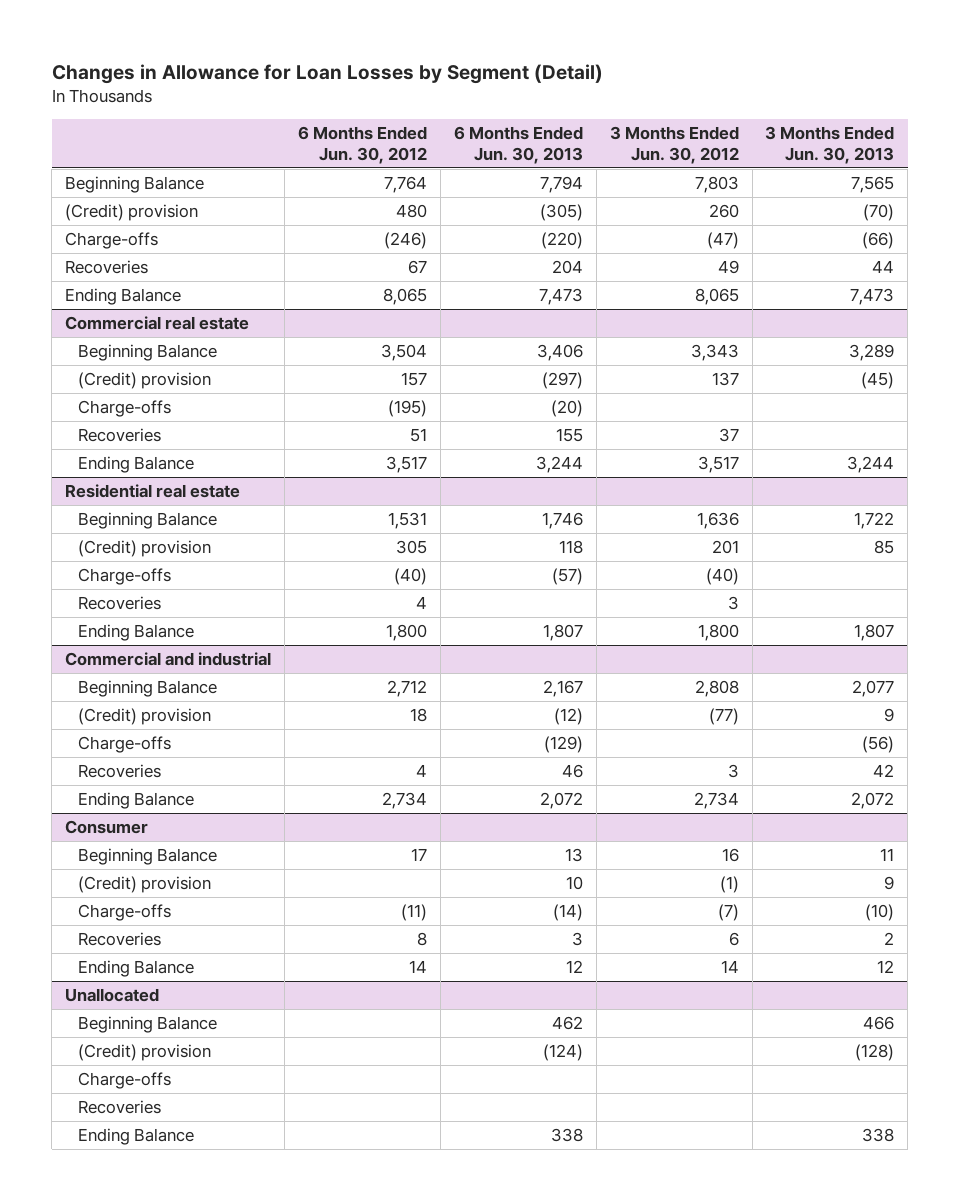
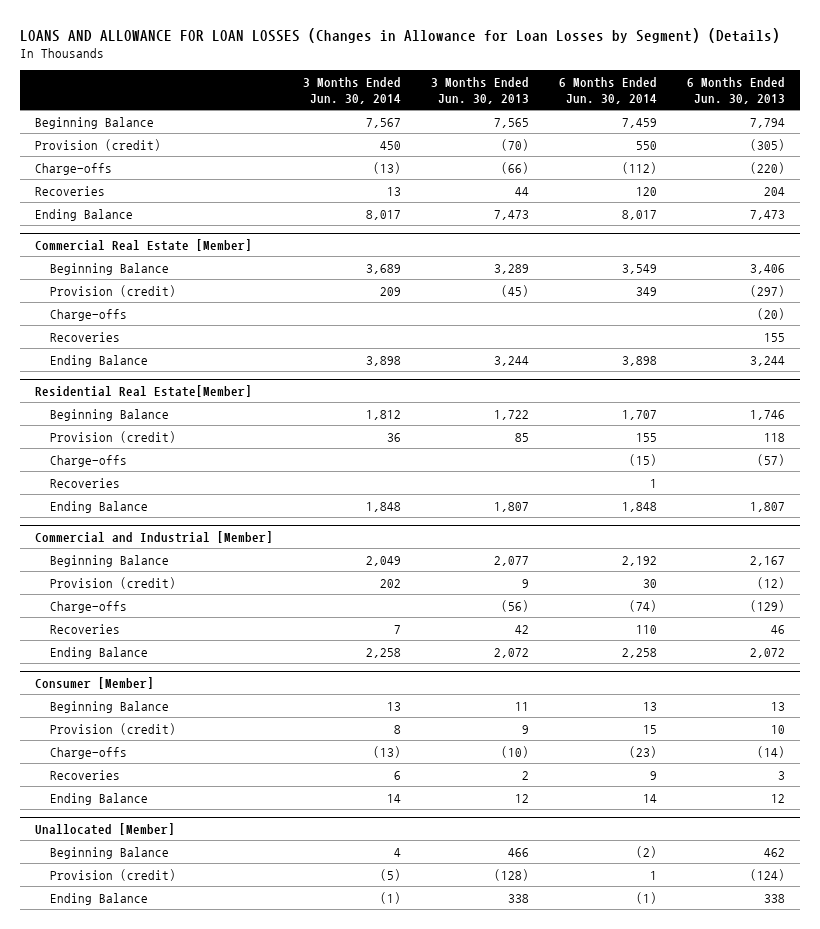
- Changes in Allowance for Loan Losses by Segment (Detail)
+ LOANS AND ALLOWANCE FOR LOAN LOSSES (Changes in Allowance for Loan Losses by Segment) (Details)
- | 6 Months Ended Jun. 30, 2012 | 6 Months Ended Jun. 30, 2013 | 3 Months Ended Jun. 30, 2012 | 3 Months Ended Jun. 30, 2013
+ | 3 Months Ended Jun. 30, 2014 | 3 Months Ended Jun. 30, 2013 | 6 Months Ended Jun. 30, 2014 | 6 Months Ended Jun. 30, 2013
- (Credit) provision | 480 | (305) | 260 | (70)
+ Provision (credit) | 450 | (70) | 550 | (305)
- Commercial real estate
+ Commercial Real Estate [Member]
- (Credit) provision | 157 | (297) | 137 | (45)
+ Provision (credit) | 209 | (45) | 349 | (297)
- Residential real estate
+ Residential Real Estate[Member]
- (Credit) provision | 305 | 118 | 201 | 85
+ Provision (credit) | 36 | 85 | 155 | 118
- Commercial and industrial
+ Commercial and Industrial [Member]
- (Credit) provision | 18 | (12) | (77) | 9
+ Provision (credit) | 202 | 9 | 30 | (12)
- Consumer
+ Consumer [Member]
- (Credit) provision | | 10 | (1) | 9
+ Provision (credit) | 8 | 9 | 15 | 10
- Unallocated
+ Unallocated [Member]
- (Credit) provision | | (124) | | (128)
- Charge-offs
- Recoveries
+ Provision (credit) | (5) | (128) | 1 | (124)

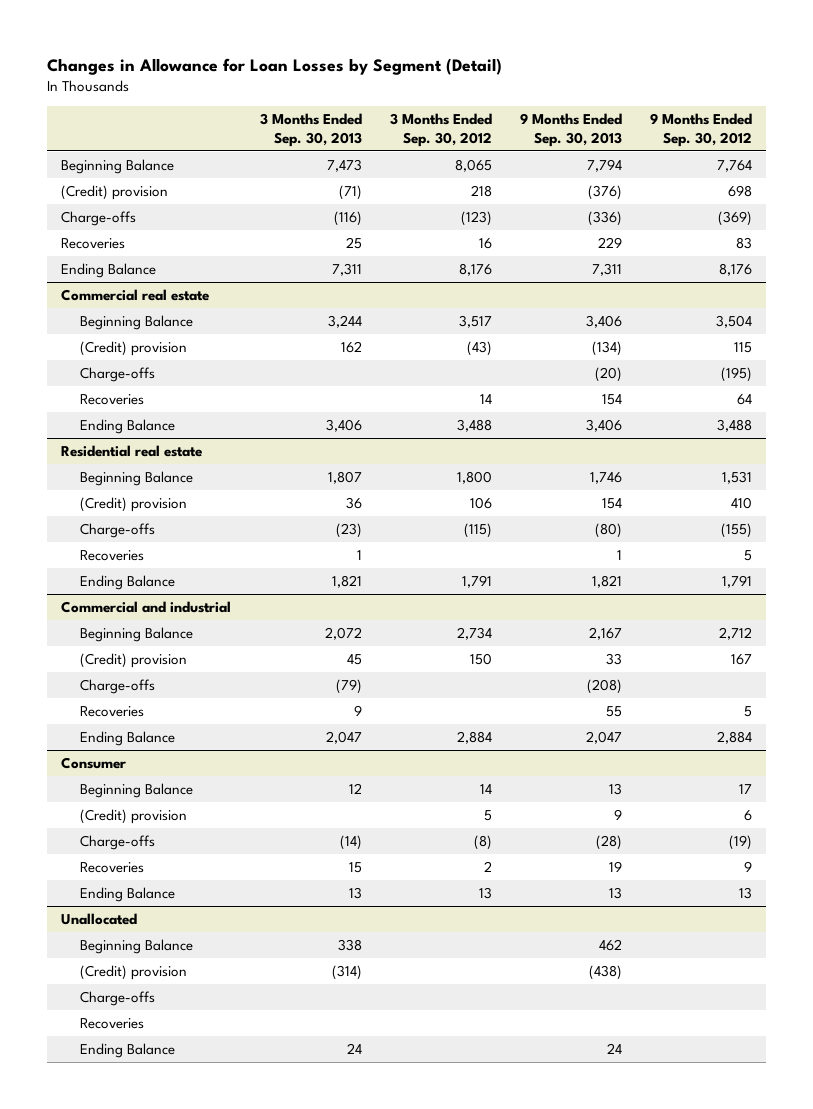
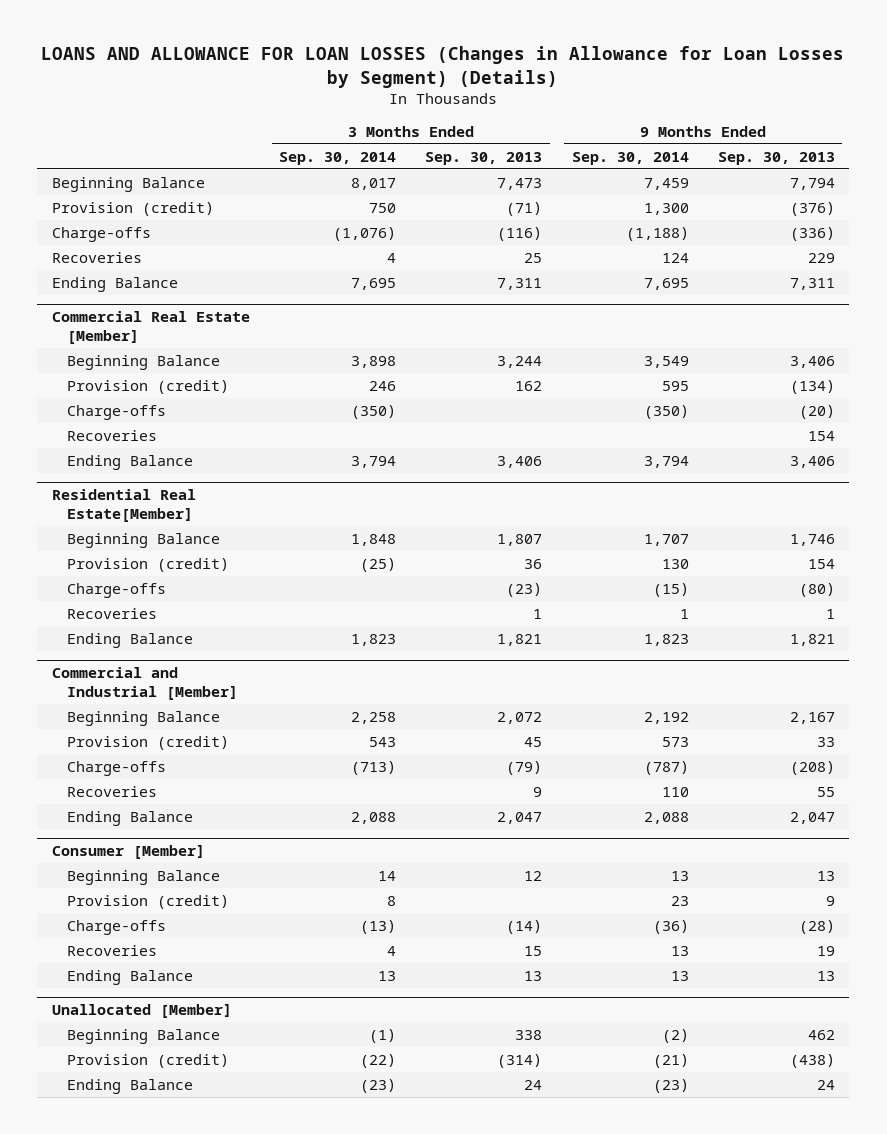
- Changes in Allowance for Loan Losses by Segment (Detail)
+ LOANS AND ALLOWANCE FOR LOAN LOSSES (Changes in Allowance for Loan Losses by Segment) (Details)
- | 3 Months Ended Sep. 30, 2013 | 3 Months Ended Sep. 30, 2012 | 9 Months Ended Sep. 30, 2013 | 9 Months Ended Sep. 30, 2012
+ | 3 Months Ended Sep. 30, 2014 | 3 Months Ended Sep. 30, 2013 | 9 Months Ended Sep. 30, 2014 | 9 Months Ended Sep. 30, 2013
- (Credit) provision | (71) | 218 | (376) | 698
+ Provision (credit) | 750 | (71) | 1,300 | (376)
- Commercial real estate
+ Commercial Real Estate [Member]
- (Credit) provision | 162 | (43) | (134) | 115
+ Provision (credit) | 246 | 162 | 595 | (134)
- Residential real estate
+ Residential Real Estate[Member]
- (Credit) provision | 36 | 106 | 154 | 410
+ Provision (credit) | (25) | 36 | 130 | 154
- Commercial and industrial
+ Commercial and Industrial [Member]
- (Credit) provision | 45 | 150 | 33 | 167
+ Provision (credit) | 543 | 45 | 573 | 33
- Consumer
+ Consumer [Member]
- (Credit) provision | | 5 | 9 | 6
+ Provision (credit) | 8 | | 23 | 9
- Unallocated
+ Unallocated [Member]
- (Credit) provision | (314) | | (438) |
- Charge-offs
- Recoveries
+ Provision (credit) | (22) | (314) | (21) | (438)

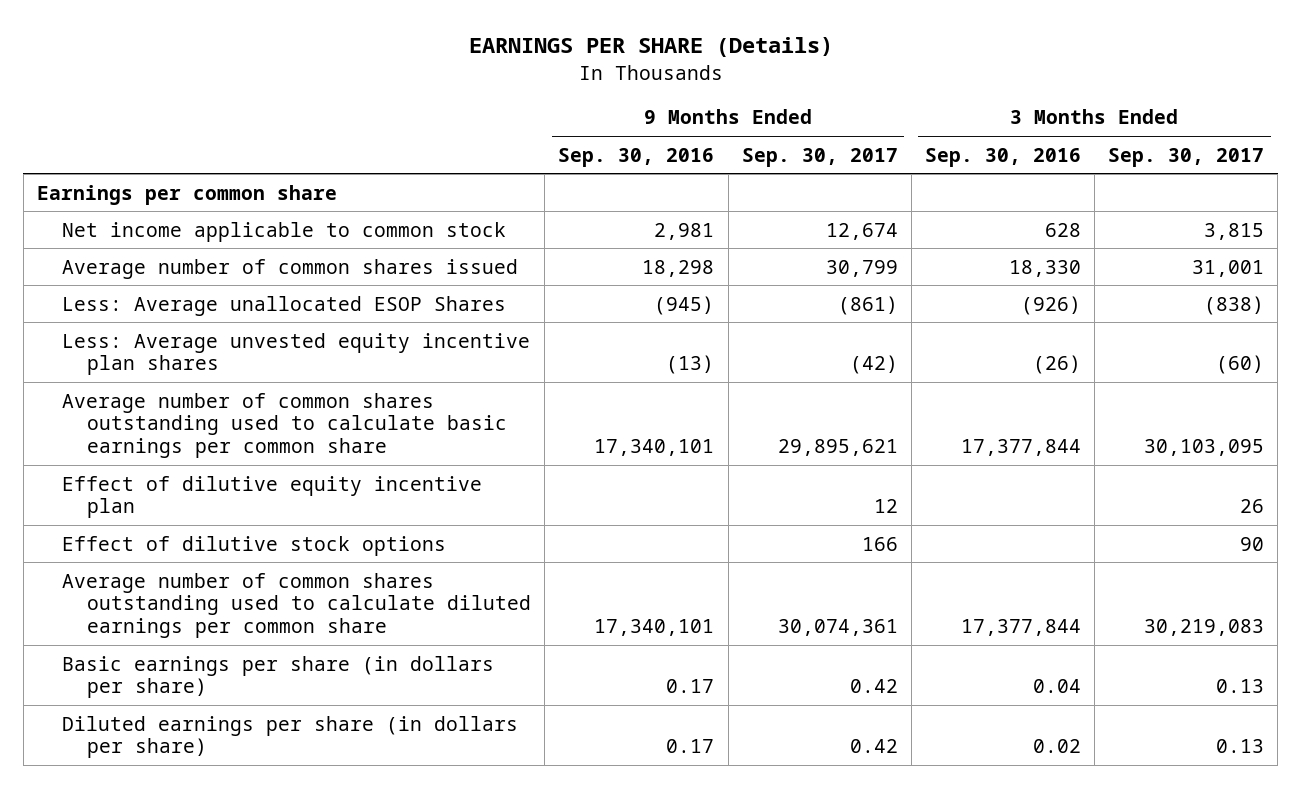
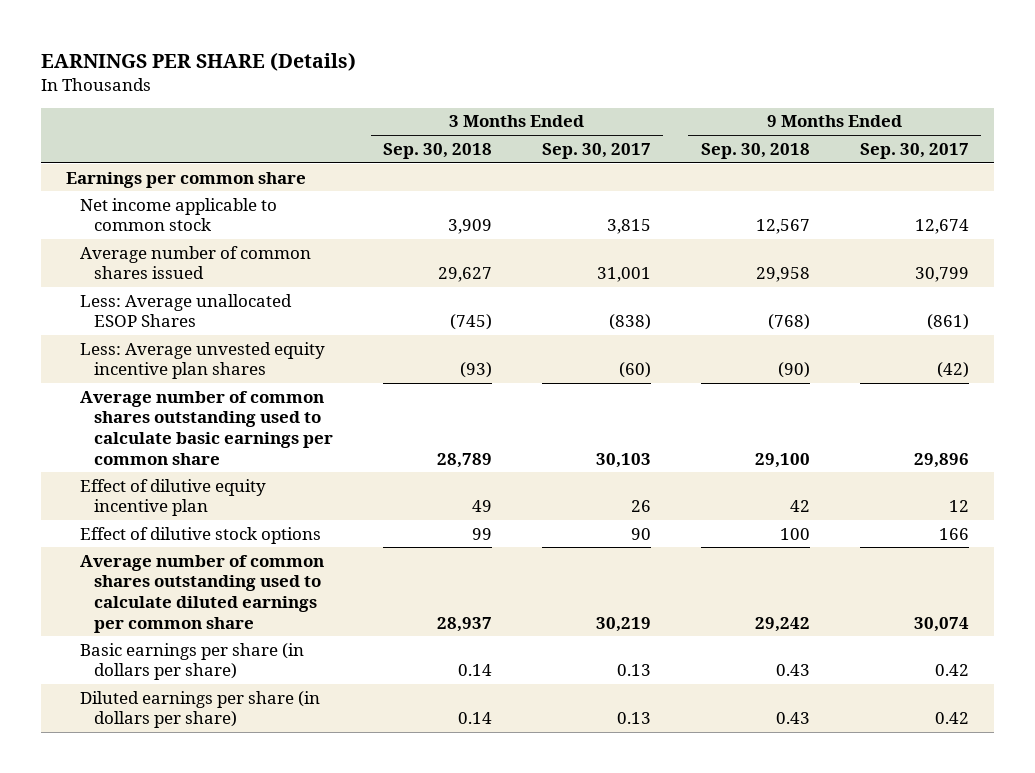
- | 9 Months Ended Sep. 30, 2016 | 9 Months Ended Sep. 30, 2017 | 3 Months Ended Sep. 30, 2016 | 3 Months Ended Sep. 30, 2017
+ | 3 Months Ended Sep. 30, 2018 | 3 Months Ended Sep. 30, 2017 | 9 Months Ended Sep. 30, 2018 | 9 Months Ended Sep. 30, 2017
- Average number of common shares outstanding used to calculate basic earnings per common share | 17,340,101 | 29,895,621 | 17,377,844 | 30,103,095
+ Average number of common shares outstanding used to calculate basic earnings per common share | 28,789 | 30,103 | 29,100 | 29,896
- Average number of common shares outstanding used to calculate diluted earnings per common share | 17,340,101 | 30,074,361 | 17,377,844 | 30,219,083
+ Average number of common shares outstanding used to calculate diluted earnings per common share | 28,937 | 30,219 | 29,242 | 30,074

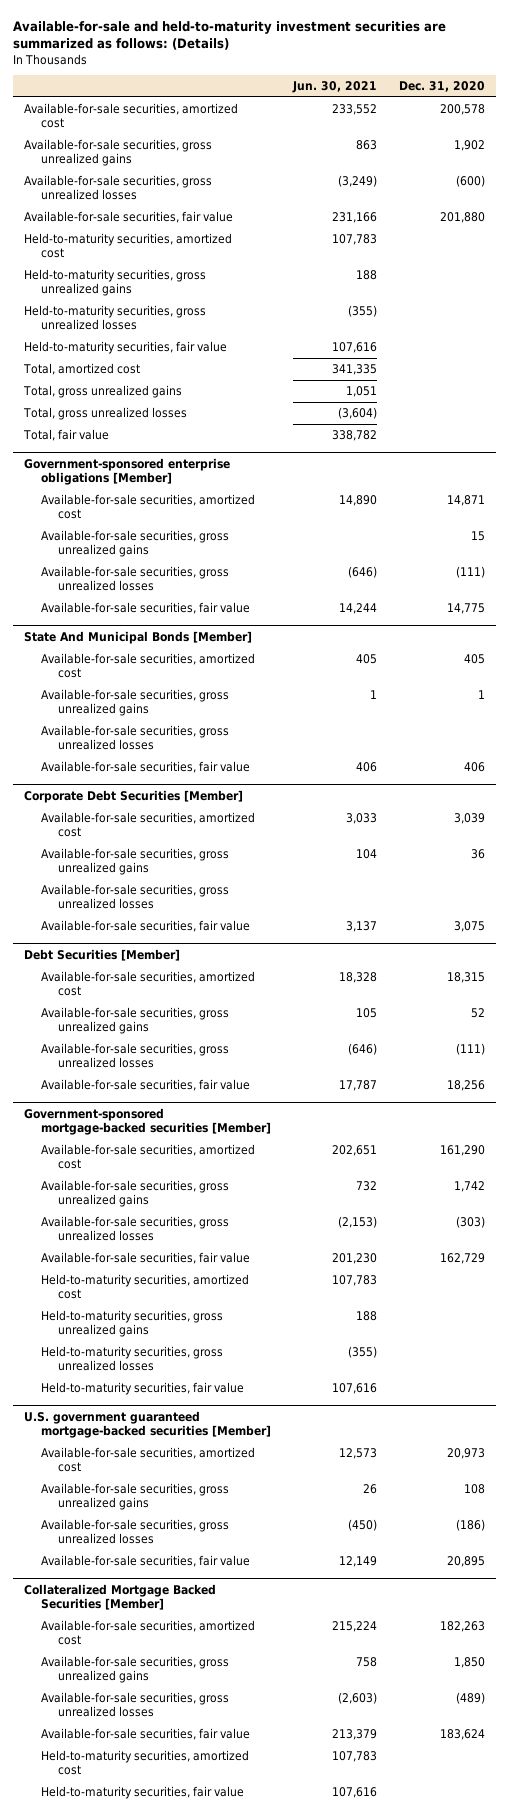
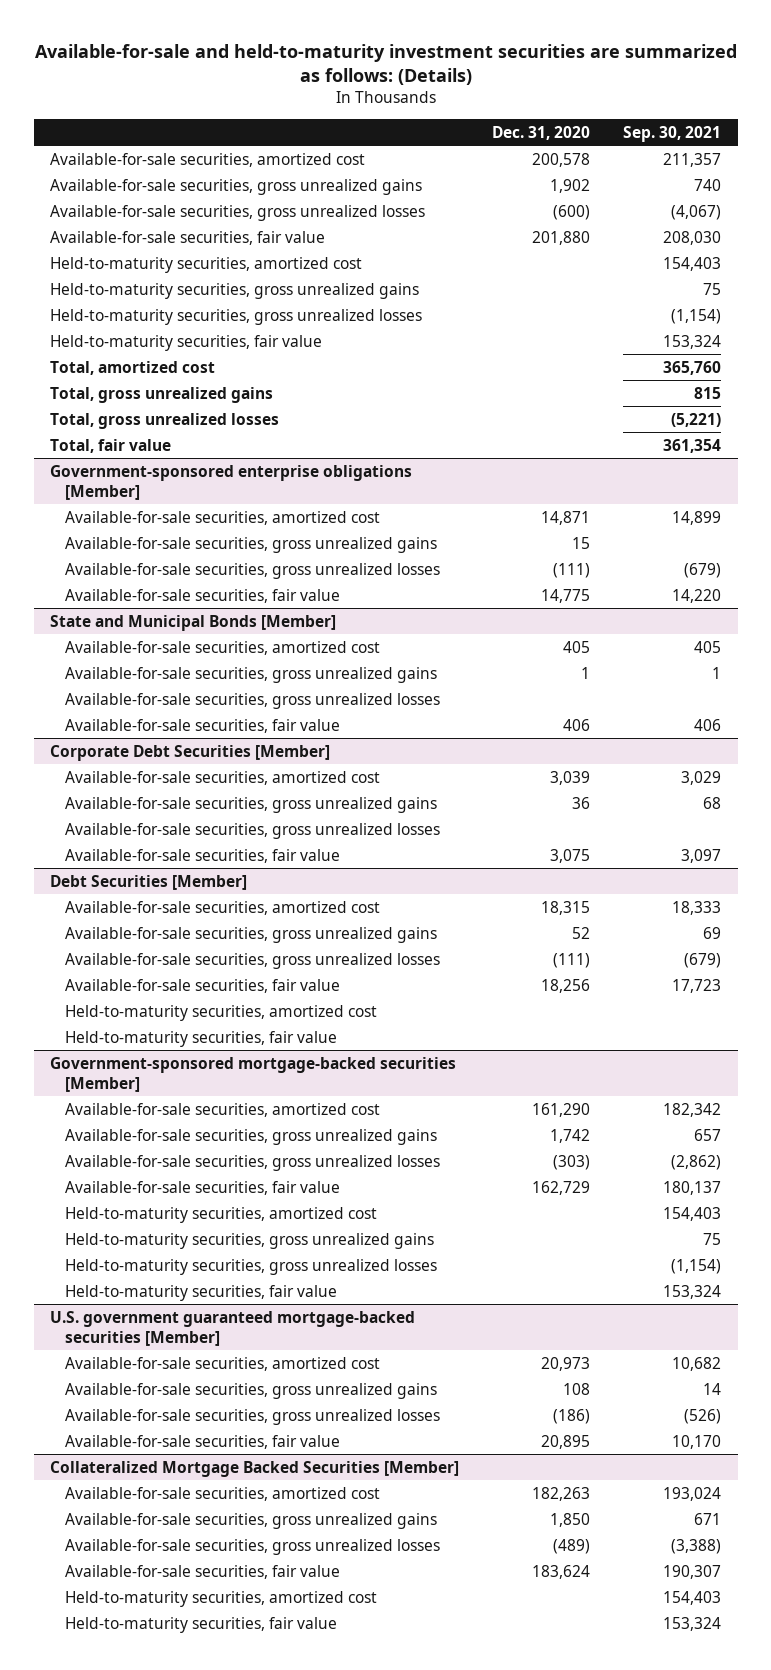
- | Jun. 30, 2021 | Dec. 31, 2020
+ | Dec. 31, 2020 | Sep. 30, 2021
- State And Municipal Bonds [Member]
+ State and Municipal Bonds [Member]
@ Debt Securities [Member]
+ Held-to-maturity securities, amortized cost
+ Held-to-maturity securities, fair value

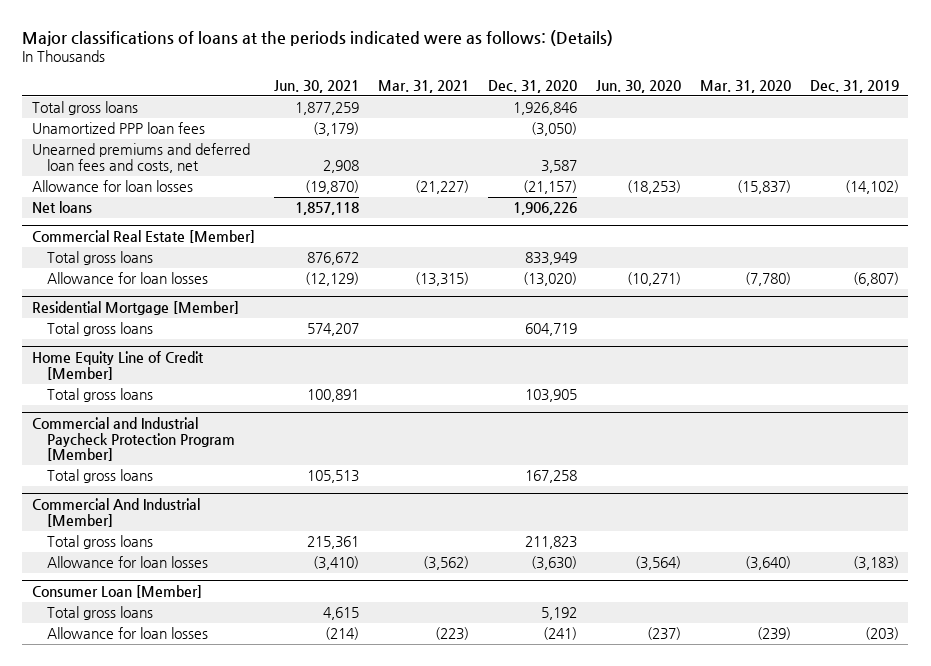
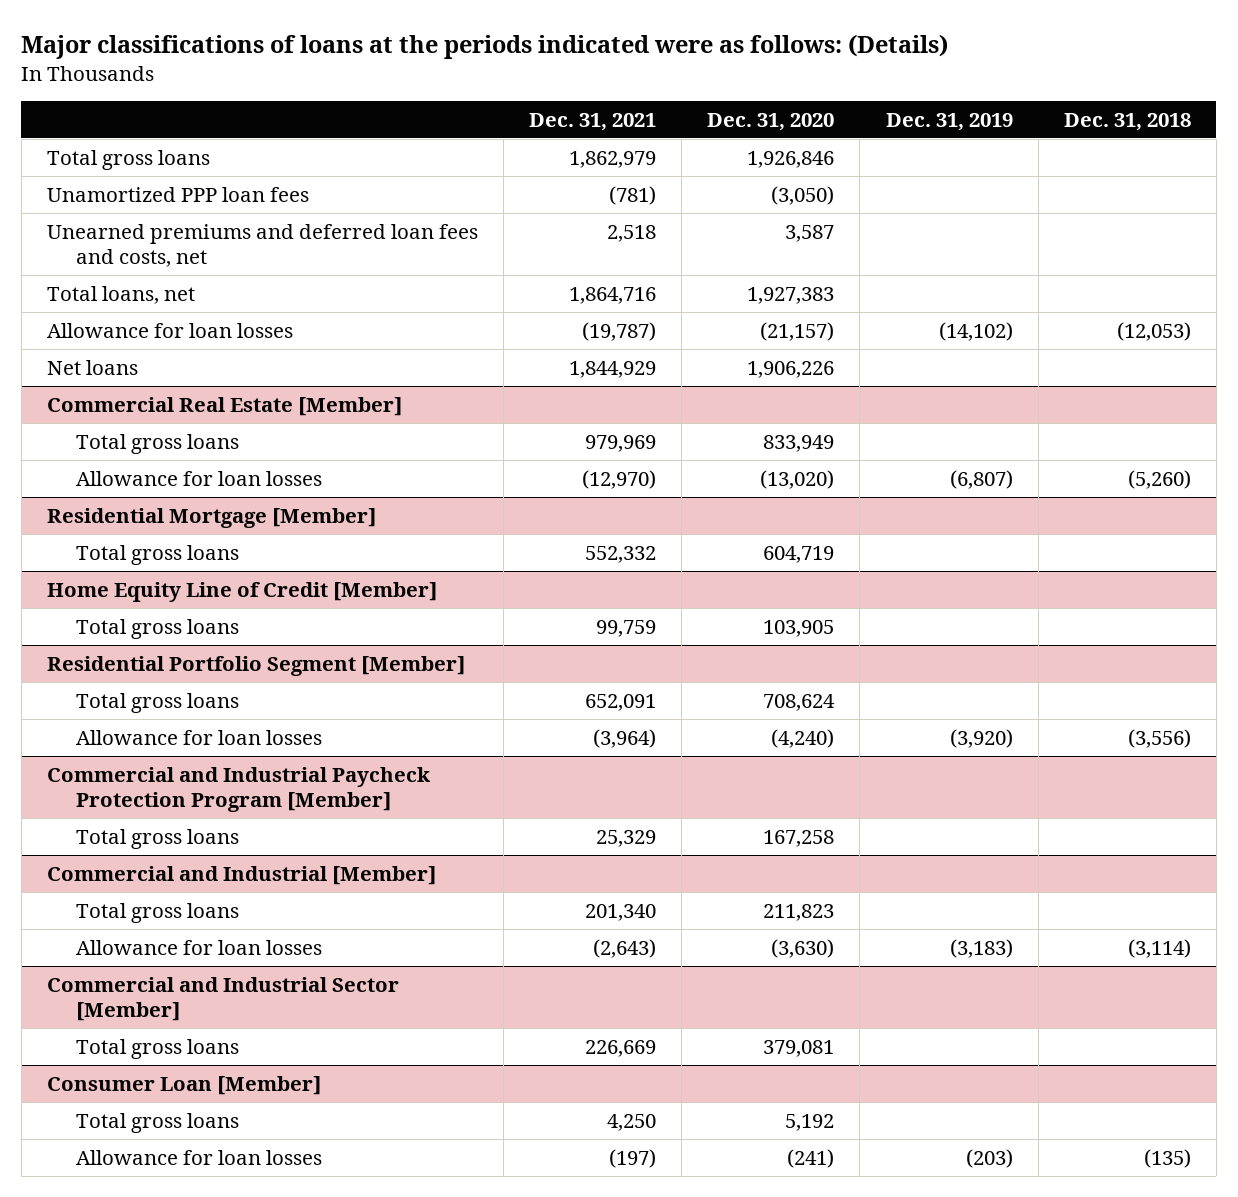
- | Jun. 30, 2021 | Mar. 31, 2021 | Dec. 31, 2020 | Jun. 30, 2020 | Mar. 31, 2020 | Dec. 31, 2019
+ | Dec. 31, 2021 | Dec. 31, 2020 | Dec. 31, 2019 | Dec. 31, 2018
+ Total loans, net | 1,864,716 | 1,927,383 | |
+ Residential Portfolio Segment [Member]
+ Total gross loans | 652,091 | 708,624 | |
+ Allowance for loan losses | (3,964) | (4,240) | (3,920) | (3,556)
- Commercial And Industrial [Member]
+ Commercial and Industrial [Member]
+ Commercial and Industrial Sector [Member]
+ Total gross loans | 226,669 | 379,081 | |

